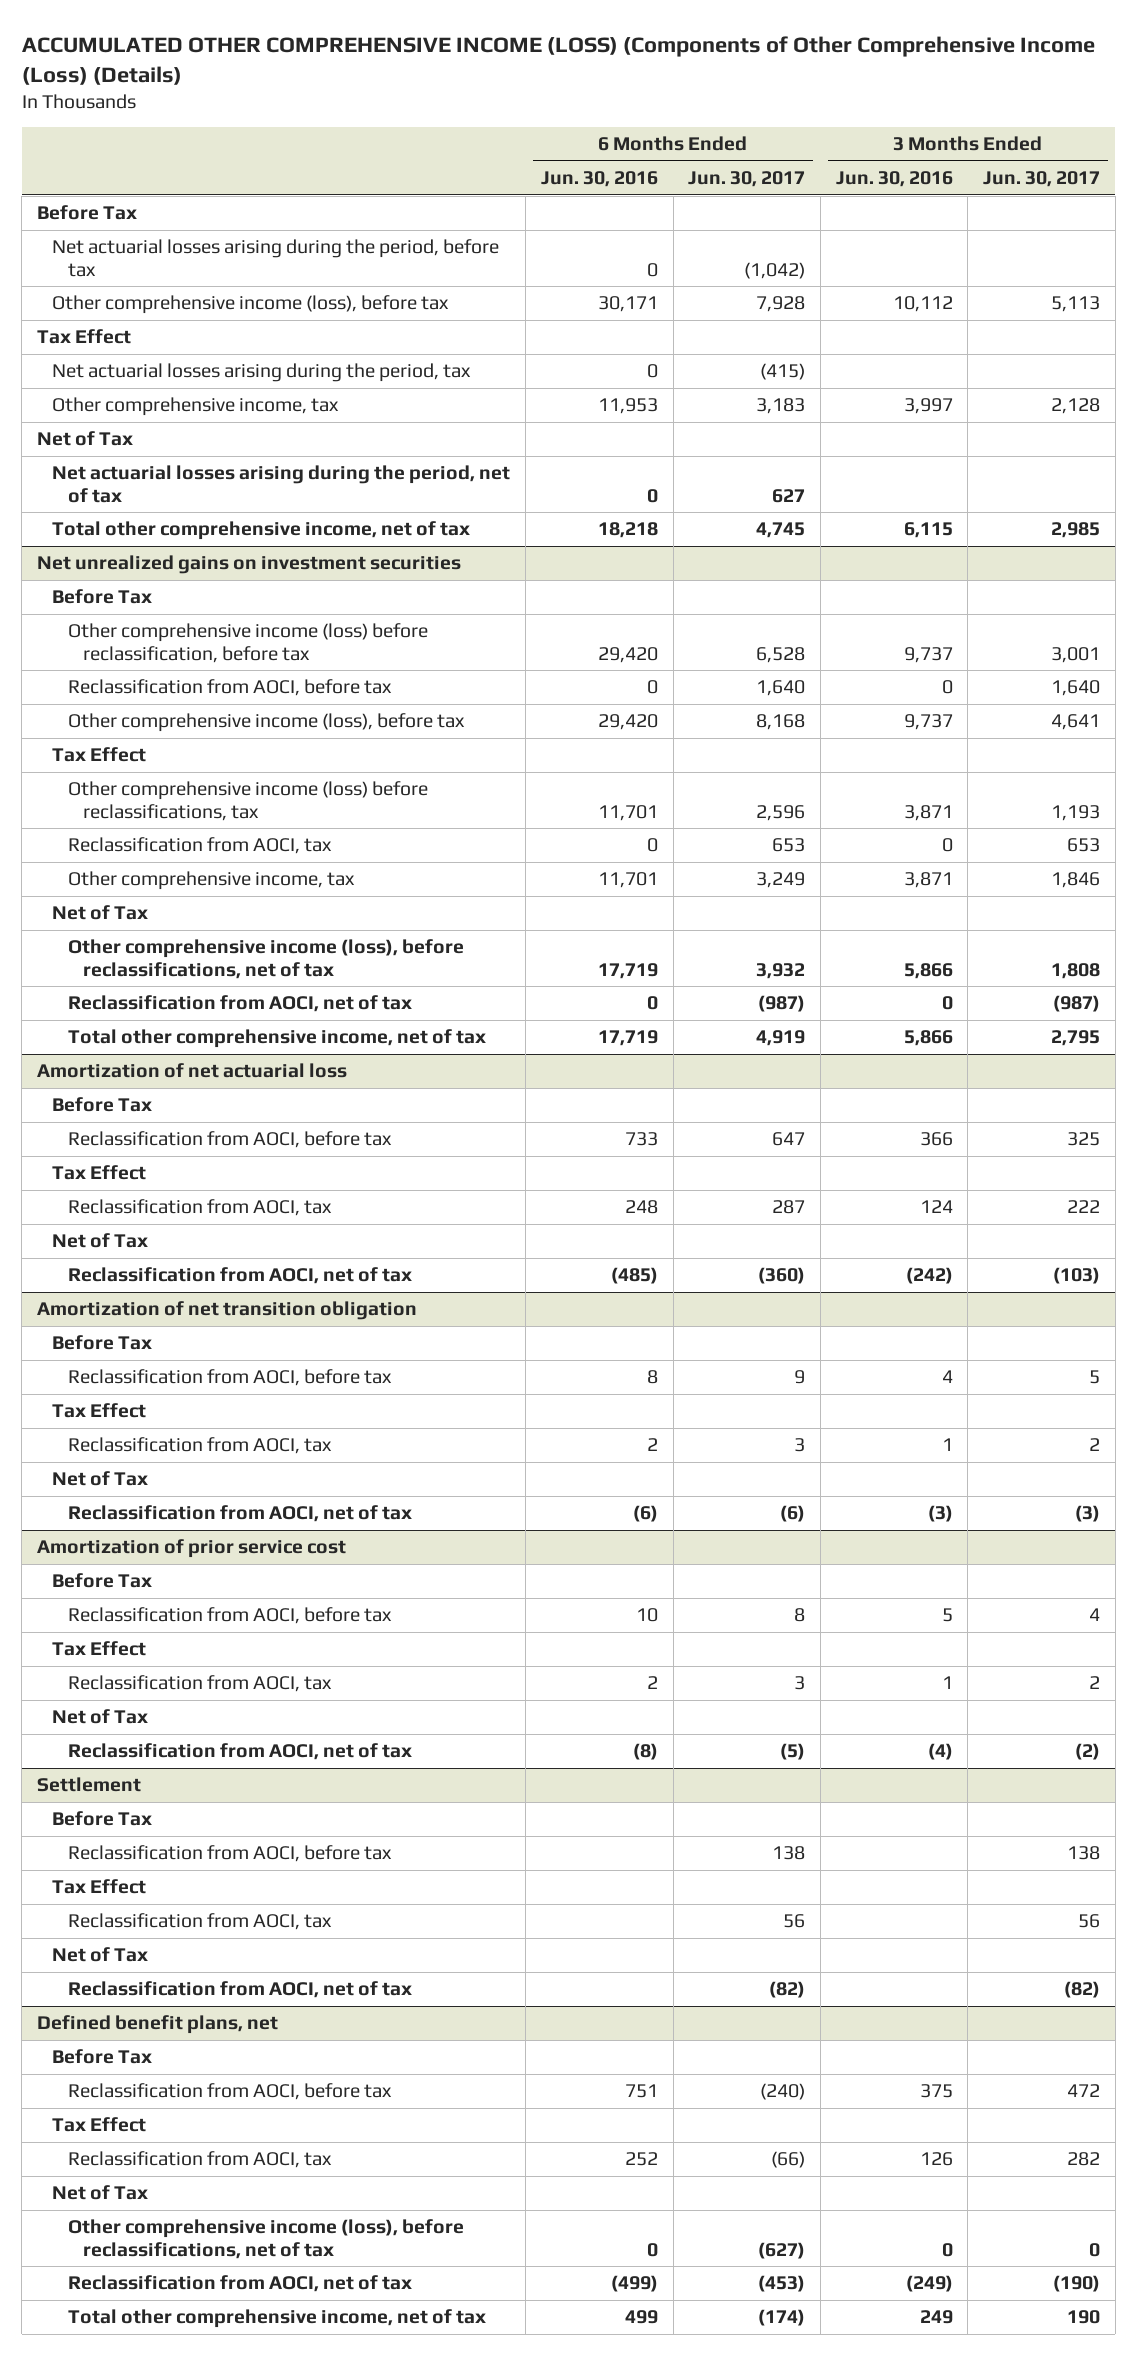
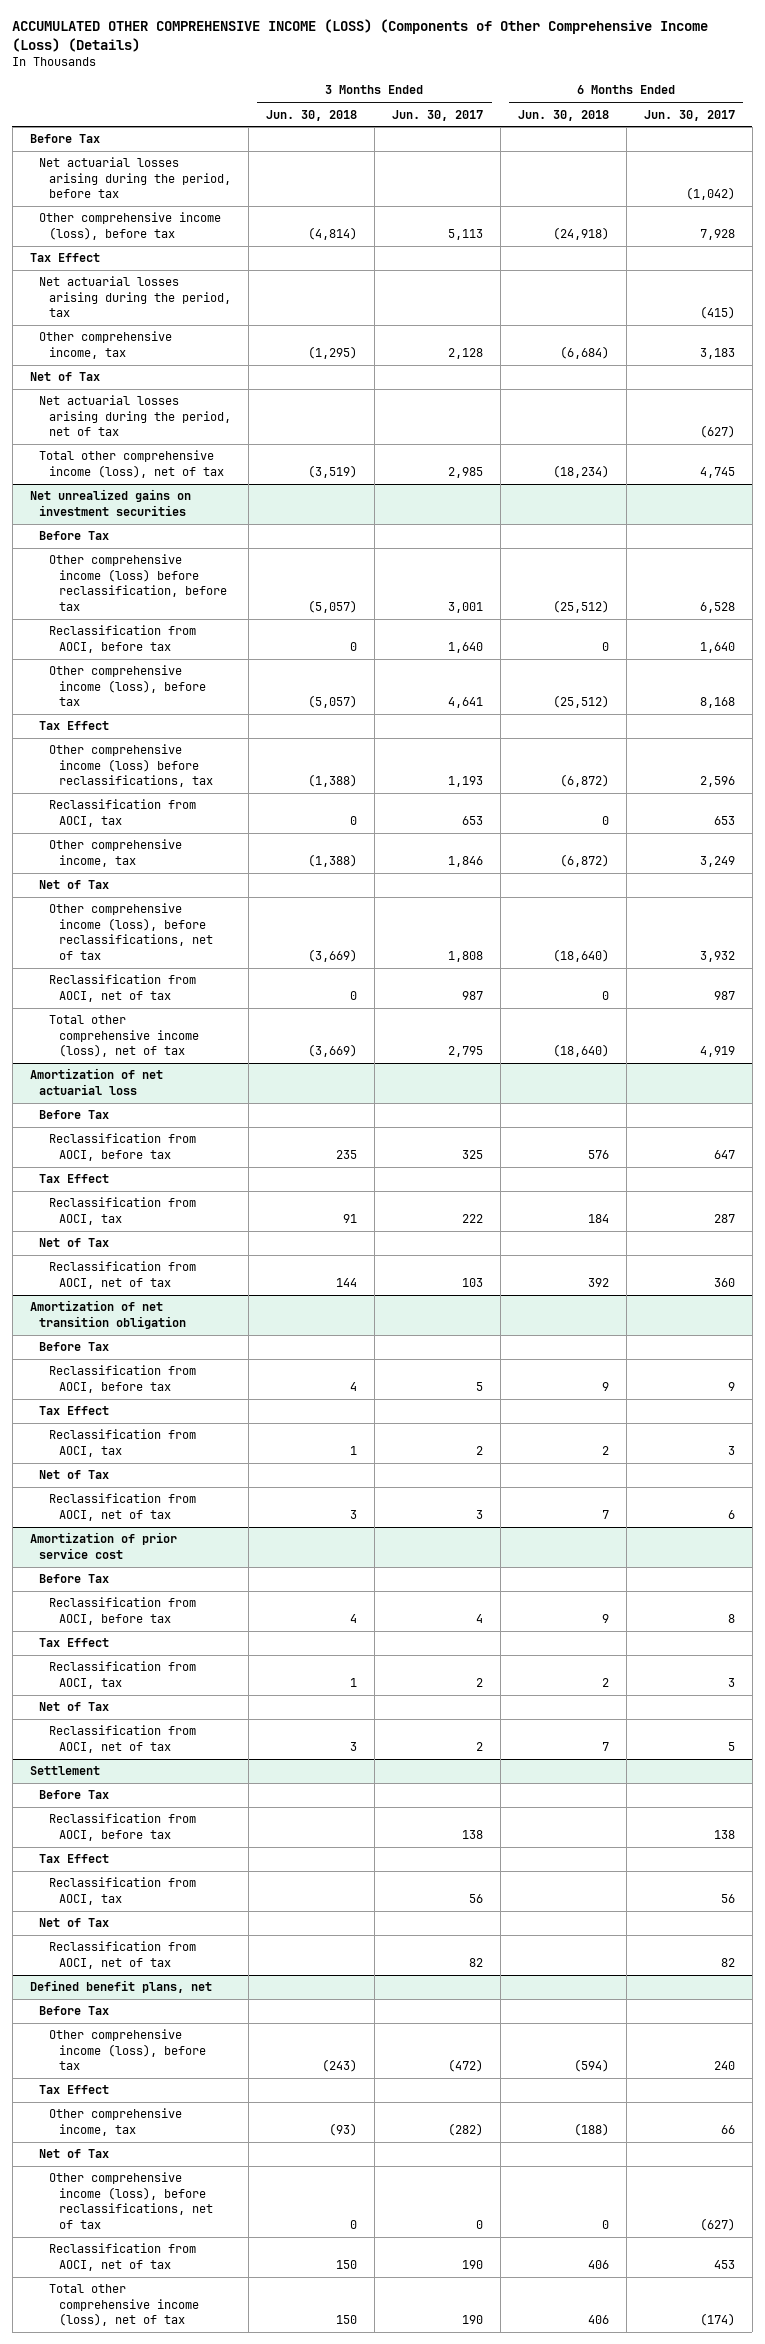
- | 6 Months Ended Jun. 30, 2016 | 6 Months Ended Jun. 30, 2017 | 3 Months Ended Jun. 30, 2016 | 3 Months Ended Jun. 30, 2017
+ | 3 Months Ended Jun. 30, 2018 | 3 Months Ended Jun. 30, 2017 | 6 Months Ended Jun. 30, 2018 | 6 Months Ended Jun. 30, 2017
- Net actuarial losses arising during the period, net of tax | 0 | 627 | |
- Total other comprehensive income, net of tax | 18,218 | 4,745 | 6,115 | 2,985
+ Net actuarial losses arising during the period, net of tax | | | | (627)
+ Total other comprehensive income (loss), net of tax | (3,519) | 2,985 | (18,234) | 4,745
@ Net unrealized gains on investment securities
- Reclassification from AOCI, net of tax | 0 | (987) | 0 | (987)
- Total other comprehensive income, net of tax | 17,719 | 4,919 | 5,866 | 2,795
+ Reclassification from AOCI, net of tax | 0 | 987 | 0 | 987
+ Total other comprehensive income (loss), net of tax | (3,669) | 2,795 | (18,640) | 4,919
@ Amortization of net actuarial loss
- Reclassification from AOCI, net of tax | (485) | (360) | (242) | (103)
+ Reclassification from AOCI, net of tax | 144 | 103 | 392 | 360
@ Amortization of net transition obligation
- Reclassification from AOCI, net of tax | (6) | (6) | (3) | (3)
+ Reclassification from AOCI, net of tax | 3 | 3 | 7 | 6
@ Amortization of prior service cost
- Reclassification from AOCI, net of tax | (8) | (5) | (4) | (2)
+ Reclassification from AOCI, net of tax | 3 | 2 | 7 | 5
@ Settlement
- Reclassification from AOCI, net of tax | | (82) | | (82)
+ Reclassification from AOCI, net of tax | | 82 | | 82
@ Defined benefit plans, net
- Reclassification from AOCI, before tax | 751 | (240) | 375 | 472
+ Other comprehensive income (loss), before tax | (243) | (472) | (594) | 240
- Reclassification from AOCI, tax | 252 | (66) | 126 | 282
+ Other comprehensive income, tax | (93) | (282) | (188) | 66
- Reclassification from AOCI, net of tax | (499) | (453) | (249) | (190)
- Total other comprehensive income, net of tax | 499 | (174) | 249 | 190
+ Reclassification from AOCI, net of tax | 150 | 190 | 406 | 453
+ Total other comprehensive income (loss), net of tax | 150 | 190 | 406 | (174)

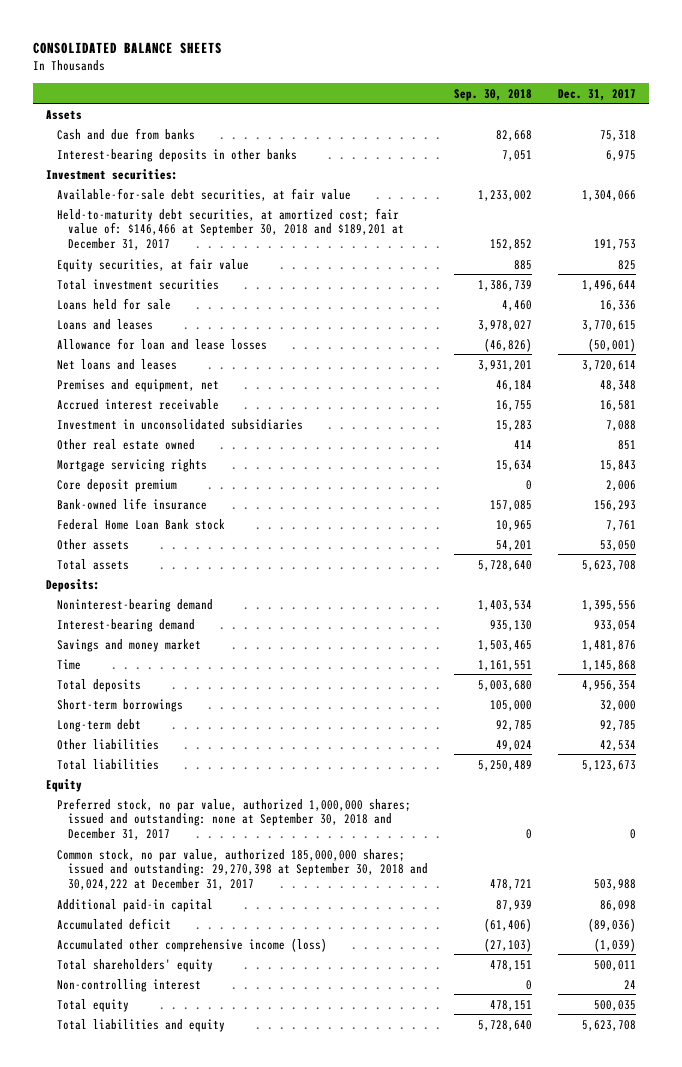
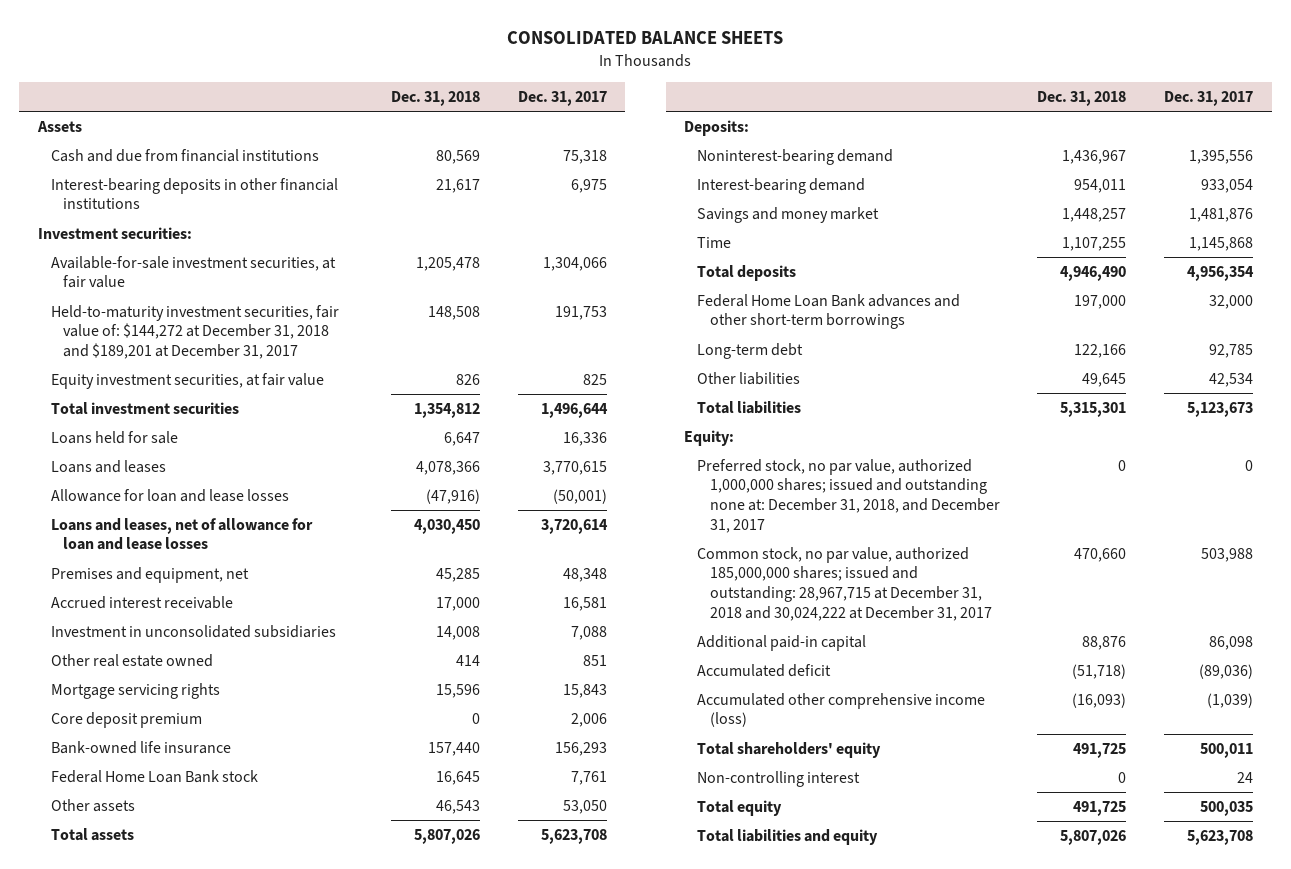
- | Sep. 30, 2018 | Dec. 31, 2017
+ | Dec. 31, 2018 | Dec. 31, 2017
- Cash and due from banks | 82,668 | 75,318
- Interest-bearing deposits in other banks | 7,051 | 6,975
+ Cash and due from financial institutions | 80,569 | 75,318
+ Interest-bearing deposits in other financial institutions | 21,617 | 6,975
- Available-for-sale debt securities, at fair value | 1,233,002 | 1,304,066
- Held-to-maturity debt securities, at amortized cost; fair value of: $146,466 at September 30, 2018 and $189,201 at December 31, 2017 | 152,852 | 191,753
- Equity securities, at fair value | 885 | 825
+ Available-for-sale investment securities, at fair value | 1,205,478 | 1,304,066
+ Held-to-maturity investment securities, fair value of: $144,272 at December 31, 2018 and $189,201 at December 31, 2017 | 148,508 | 191,753
+ Equity investment securities, at fair value | 826 | 825
- Net loans and leases | 3,931,201 | 3,720,614
+ Loans and leases, net of allowance for loan and lease losses | 4,030,450 | 3,720,614
- Short-term borrowings | 105,000 | 32,000
+ Federal Home Loan Bank advances and other short-term borrowings | 197,000 | 32,000
- Equity
- Preferred stock, no par value, authorized 1,000,000 shares; issued and outstanding: none at September 30, 2018 and December 31, 2017 | 0 | 0
- Common stock, no par value, authorized 185,000,000 shares; issued and outstanding: 29,270,398 at September 30, 2018 and 30,024,222 at December 31, 2017 | 478,721 | 503,988
+ Equity:
+ Preferred stock, no par value, authorized 1,000,000 shares; issued and outstanding none at: December 31, 2018, and December 31, 2017 | 0 | 0
+ Common stock, no par value, authorized 185,000,000 shares; issued and outstanding: 28,967,715 at December 31, 2018 and 30,024,222 at December 31, 2017 | 470,660 | 503,988

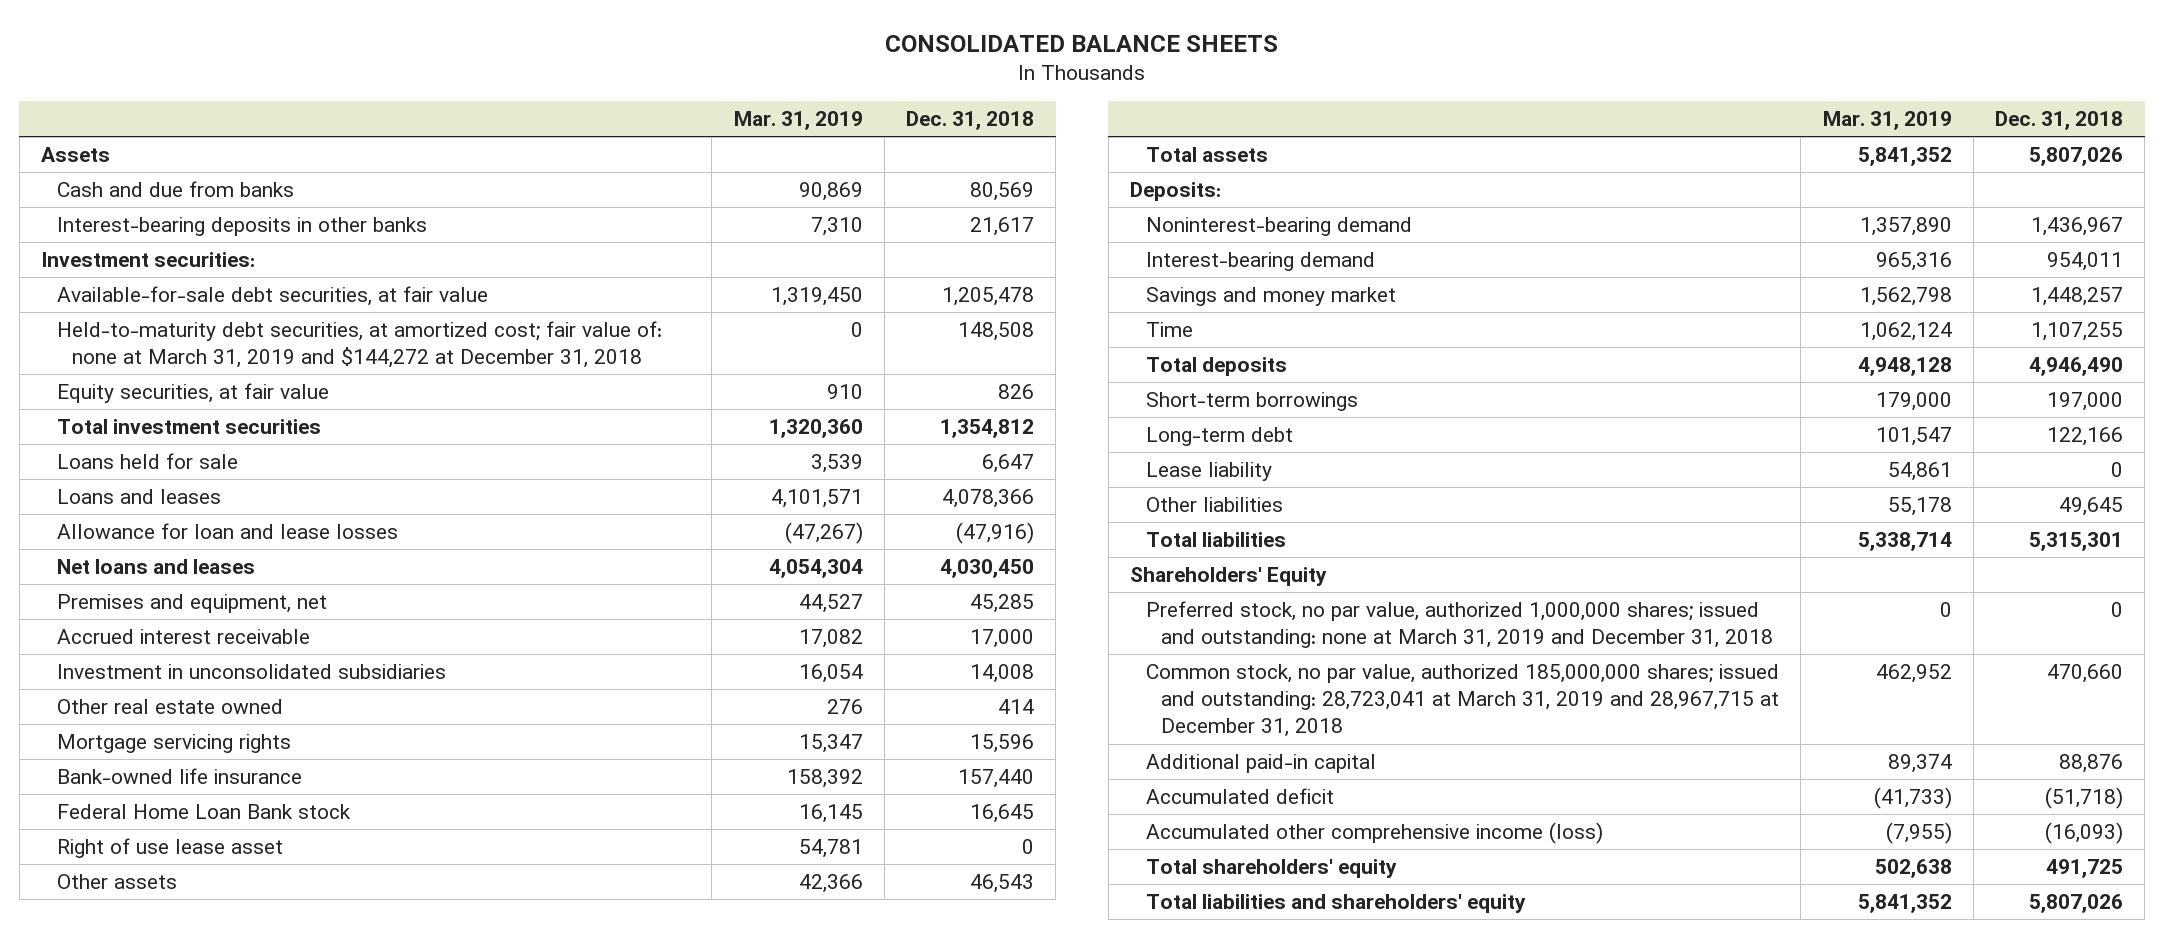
- | Dec. 31, 2018 | Dec. 31, 2017
+ | Mar. 31, 2019 | Dec. 31, 2018
- Cash and due from financial institutions | 80,569 | 75,318
- Interest-bearing deposits in other financial institutions | 21,617 | 6,975
+ Cash and due from banks | 90,869 | 80,569
+ Interest-bearing deposits in other banks | 7,310 | 21,617
- Available-for-sale investment securities, at fair value | 1,205,478 | 1,304,066
- Held-to-maturity investment securities, fair value of: $144,272 at December 31, 2018 and $189,201 at December 31, 2017 | 148,508 | 191,753
- Equity investment securities, at fair value | 826 | 825
+ Available-for-sale debt securities, at fair value | 1,319,450 | 1,205,478
+ Held-to-maturity debt securities, at amortized cost; fair value of: none at March 31, 2019 and $144,272 at December 31, 2018 | 0 | 148,508
+ Equity securities, at fair value | 910 | 826
- Loans and leases, net of allowance for loan and lease losses | 4,030,450 | 3,720,614
+ Net loans and leases | 4,054,304 | 4,030,450
- Core deposit premium | 0 | 2,006
+ Right of use lease asset | 54,781 | 0
- Federal Home Loan Bank advances and other short-term borrowings | 197,000 | 32,000
+ Short-term borrowings | 179,000 | 197,000
+ Lease liability | 54,861 | 0
- Equity:
- Preferred stock, no par value, authorized 1,000,000 shares; issued and outstanding none at: December 31, 2018, and December 31, 2017 | 0 | 0
- Common stock, no par value, authorized 185,000,000 shares; issued and outstanding: 28,967,715 at December 31, 2018 and 30,024,222 at December 31, 2017 | 470,660 | 503,988
+ Shareholders' Equity
+ Preferred stock, no par value, authorized 1,000,000 shares; issued and outstanding: none at March 31, 2019 and December 31, 2018 | 0 | 0
+ Common stock, no par value, authorized 185,000,000 shares; issued and outstanding: 28,723,041 at March 31, 2019 and 28,967,715 at December 31, 2018 | 462,952 | 470,660
- Non-controlling interest | 0 | 24
- Total equity | 491,725 | 500,035
- Total liabilities and equity | 5,807,026 | 5,623,708
+ Total liabilities and shareholders' equity | 5,841,352 | 5,807,026

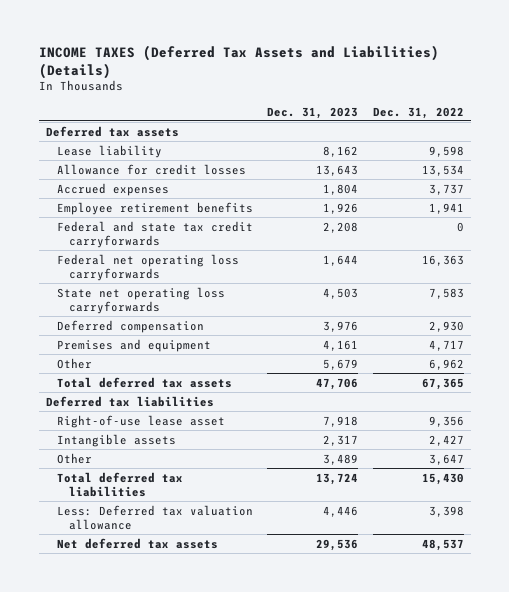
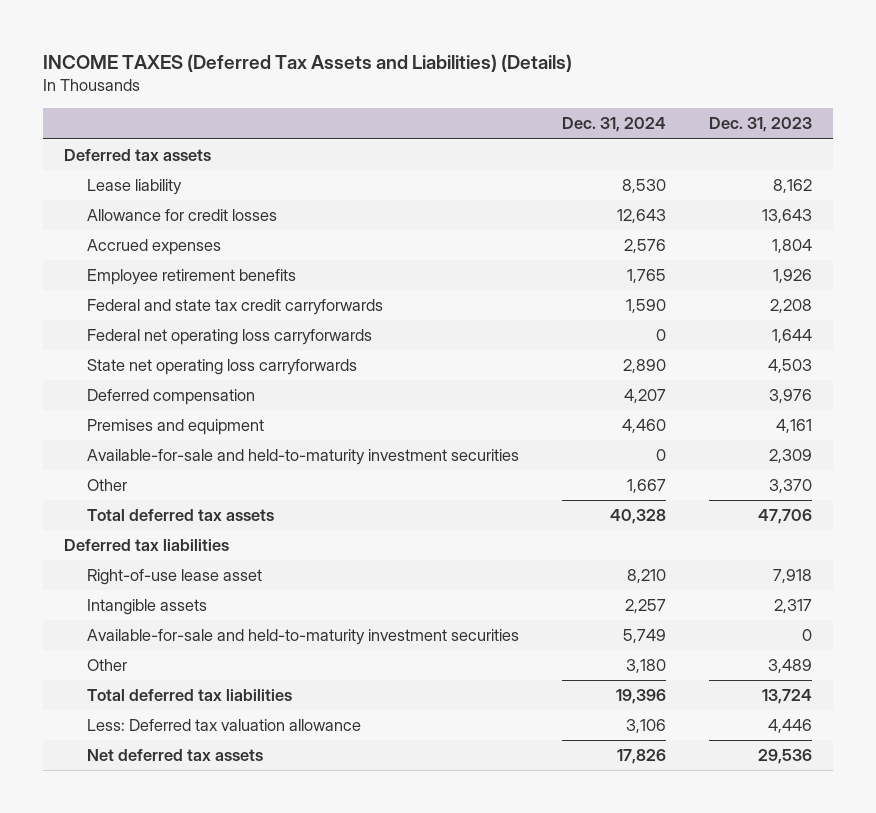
- | Dec. 31, 2023 | Dec. 31, 2022
+ | Dec. 31, 2024 | Dec. 31, 2023
- Other | 5,679 | 6,962
+ Available-for-sale and held-to-maturity investment securities | 0 | 2,309
+ Other | 1,667 | 3,370
+ Available-for-sale and held-to-maturity investment securities | 5,749 | 0

